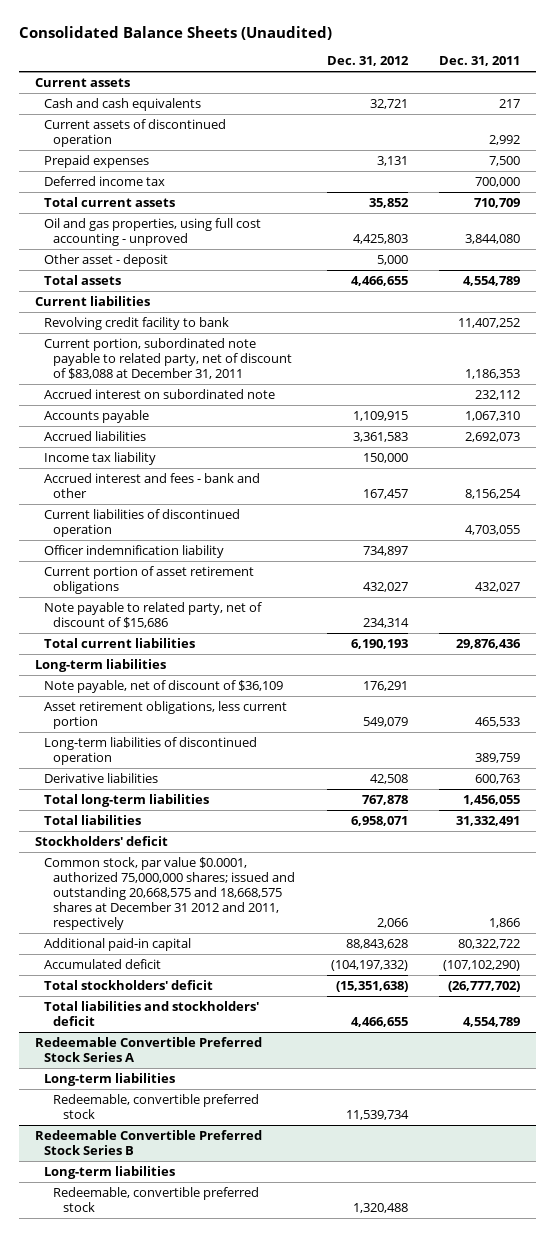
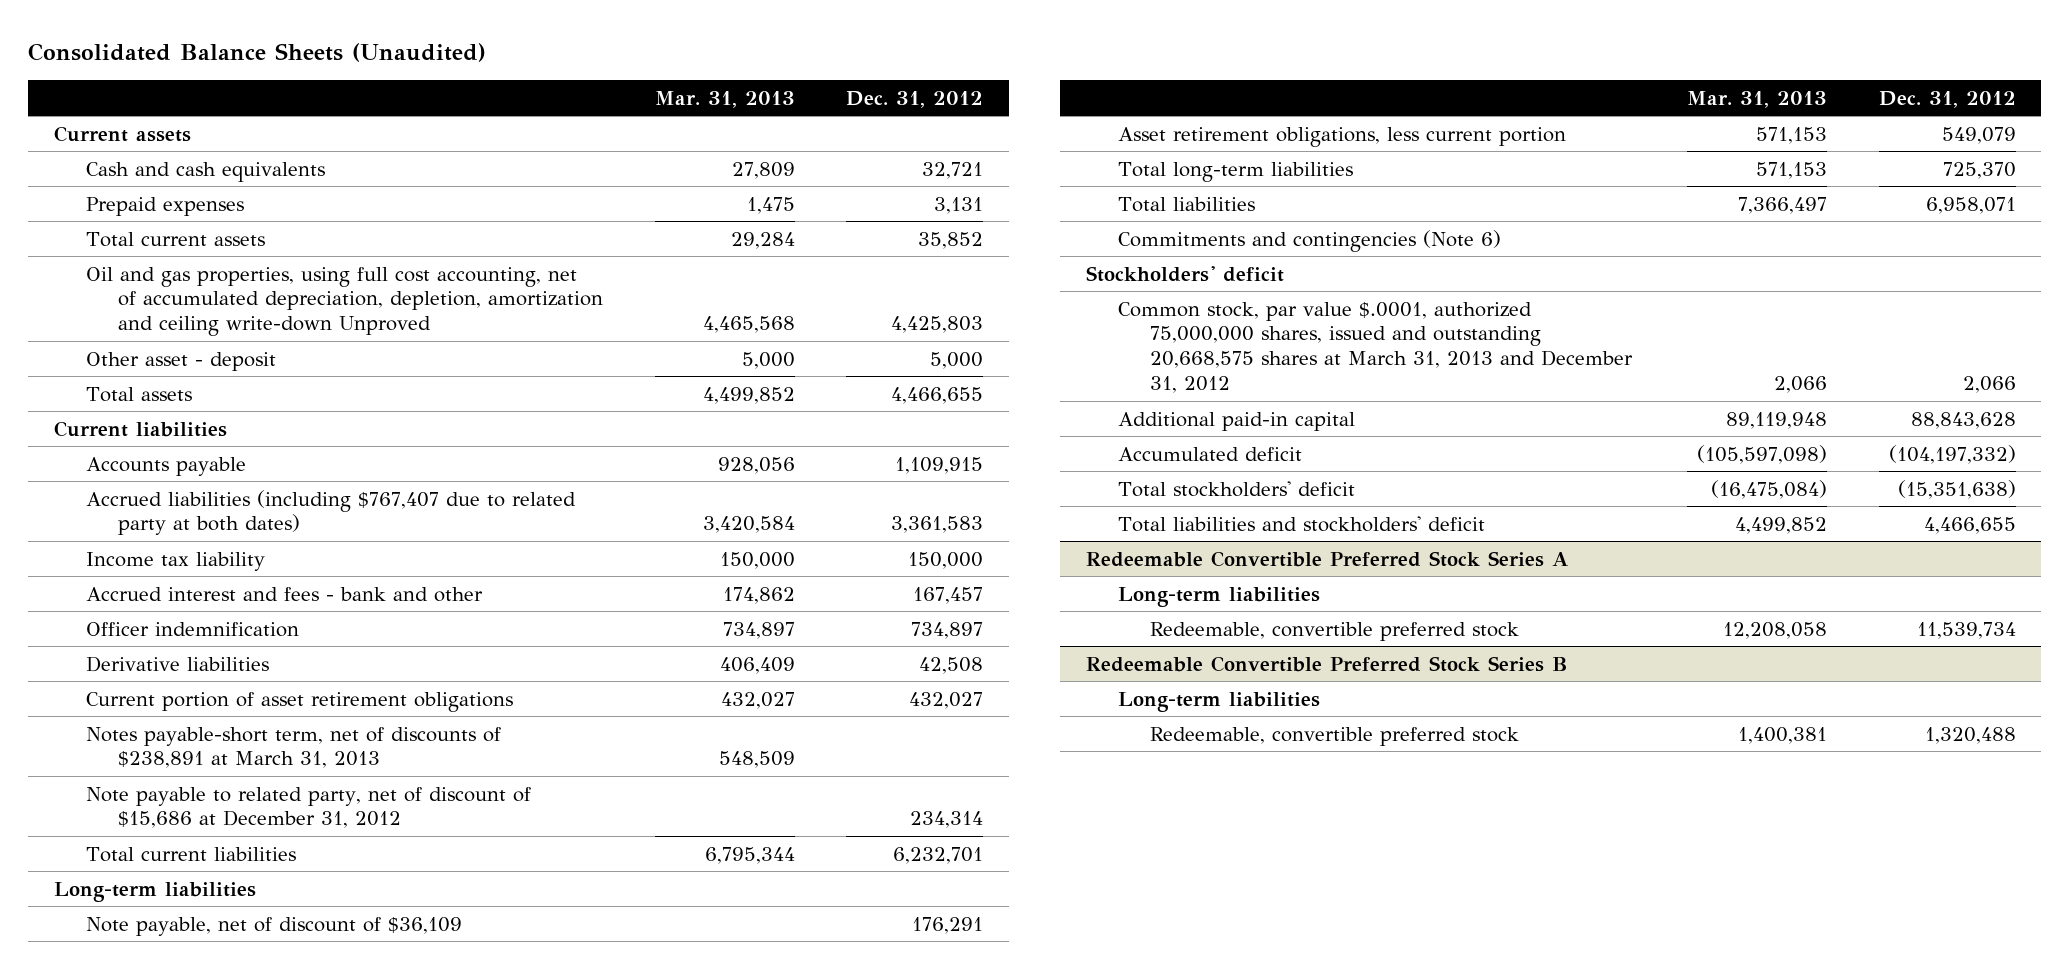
- | Dec. 31, 2012 | Dec. 31, 2011
+ | Mar. 31, 2013 | Dec. 31, 2012
- Current assets of discontinued operation | | 2,992
- Deferred income tax | | 700,000
- Oil and gas properties, using full cost accounting - unproved | 4,425,803 | 3,844,080
+ Oil and gas properties, using full cost accounting, net of accumulated depreciation, depletion, amortization and ceiling write-down Unproved | 4,465,568 | 4,425,803
- Revolving credit facility to bank | | 11,407,252
- Current portion, subordinated note payable to related party, net of discount of $83,088 at December 31, 2011 | | 1,186,353
- Accrued interest on subordinated note | | 232,112
- Accrued liabilities | 3,361,583 | 2,692,073
+ Accrued liabilities (including $767,407 due to related party at both dates) | 3,420,584 | 3,361,583
- Current liabilities of discontinued operation | | 4,703,055
- Officer indemnification liability | 734,897 |
+ Officer indemnification | 734,897 | 734,897
moved up: Derivative liabilities | 406,409 | 42,508
- Note payable to related party, net of discount of $15,686 | 234,314 |
- Total current liabilities | 6,190,193 | 29,876,436
+ Notes payable-short term, net of discounts of $238,891 at March 31, 2013 | 548,509 |
+ Note payable to related party, net of discount of $15,686 at December 31, 2012 | | 234,314
+ Total current liabilities | 6,795,344 | 6,232,701
- Long-term liabilities of discontinued operation | | 389,759
- Total long-term liabilities | 767,878 | 1,456,055
+ Total long-term liabilities | 571,153 | 725,370
+ Commitments and contingencies (Note 6)
- Common stock, par value $0.0001, authorized 75,000,000 shares; issued and outstanding 20,668,575 and 18,668,575 shares at December 31 2012 and 2011, respectively | 2,066 | 1,866
+ Common stock, par value $.0001, authorized 75,000,000 shares, issued and outstanding 20,668,575 shares at March 31, 2013 and December 31, 2012 | 2,066 | 2,066

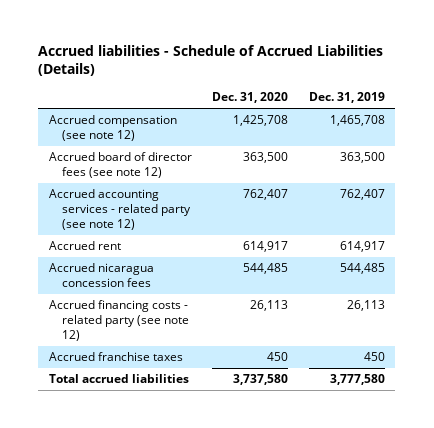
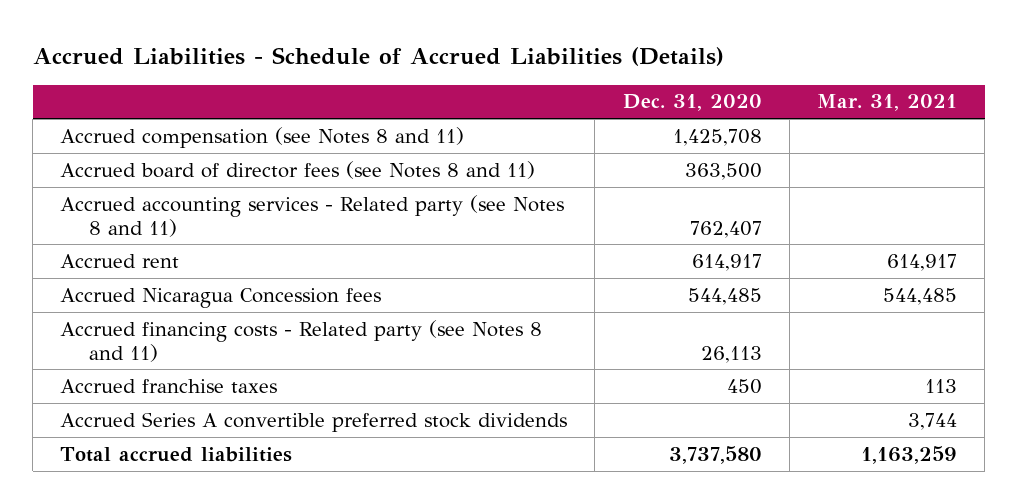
- Accrued liabilities - Schedule of Accrued Liabilities (Details)
+ Accrued Liabilities - Schedule of Accrued Liabilities (Details)
- | Dec. 31, 2020 | Dec. 31, 2019
+ | Dec. 31, 2020 | Mar. 31, 2021
- Accrued compensation (see note 12) | 1,425,708 | 1,465,708
- Accrued board of director fees (see note 12) | 363,500 | 363,500
- Accrued accounting services - related party (see note 12) | 762,407 | 762,407
+ Accrued compensation (see Notes 8 and 11) | 1,425,708 |
+ Accrued board of director fees (see Notes 8 and 11) | 363,500 |
+ Accrued accounting services - Related party (see Notes 8 and 11) | 762,407 |
- Accrued nicaragua concession fees | 544,485 | 544,485
- Accrued financing costs - related party (see note 12) | 26,113 | 26,113
+ Accrued Nicaragua Concession fees | 544,485 | 544,485
+ Accrued financing costs - Related party (see Notes 8 and 11) | 26,113 |
+ Accrued Series A convertible preferred stock dividends | | 3,744

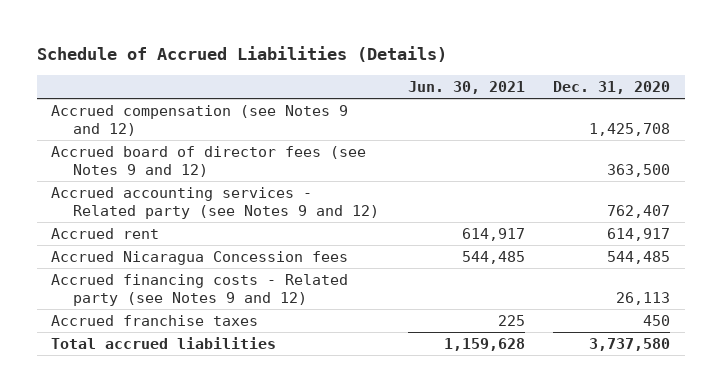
- Accrued Liabilities - Schedule of Accrued Liabilities (Details)
+ Schedule of Accrued Liabilities (Details)
- | Dec. 31, 2020 | Mar. 31, 2021
+ | Jun. 30, 2021 | Dec. 31, 2020
- Accrued compensation (see Notes 8 and 11) | 1,425,708 |
- Accrued board of director fees (see Notes 8 and 11) | 363,500 |
- Accrued accounting services - Related party (see Notes 8 and 11) | 762,407 |
+ Accrued compensation (see Notes 9 and 12) | | 1,425,708
+ Accrued board of director fees (see Notes 9 and 12) | | 363,500
+ Accrued accounting services - Related party (see Notes 9 and 12) | | 762,407
- Accrued financing costs - Related party (see Notes 8 and 11) | 26,113 |
+ Accrued financing costs - Related party (see Notes 9 and 12) | | 26,113
- Accrued Series A convertible preferred stock dividends | | 3,744

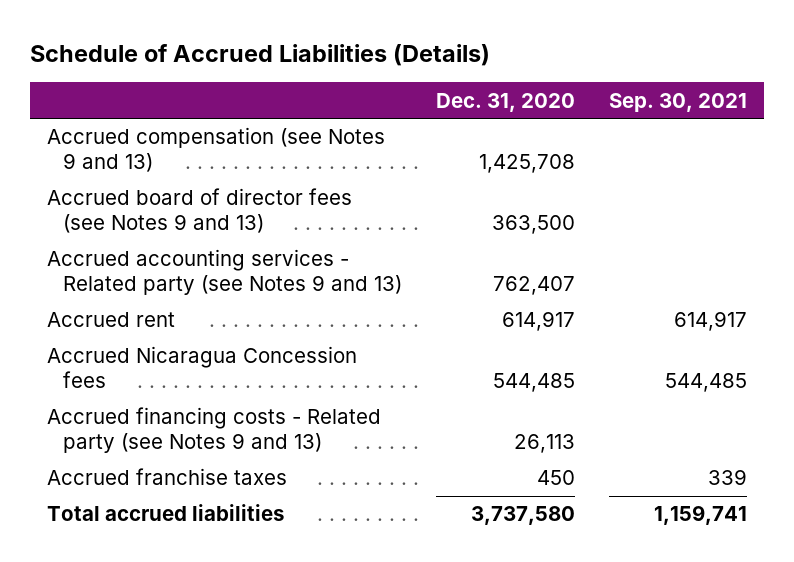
- | Jun. 30, 2021 | Dec. 31, 2020
+ | Dec. 31, 2020 | Sep. 30, 2021
- Accrued compensation (see Notes 9 and 12) | | 1,425,708
- Accrued board of director fees (see Notes 9 and 12) | | 363,500
- Accrued accounting services - Related party (see Notes 9 and 12) | | 762,407
+ Accrued compensation (see Notes 9 and 13) | 1,425,708 |
+ Accrued board of director fees (see Notes 9 and 13) | 363,500 |
+ Accrued accounting services - Related party (see Notes 9 and 13) | 762,407 |
- Accrued financing costs - Related party (see Notes 9 and 12) | | 26,113
+ Accrued financing costs - Related party (see Notes 9 and 13) | 26,113 |

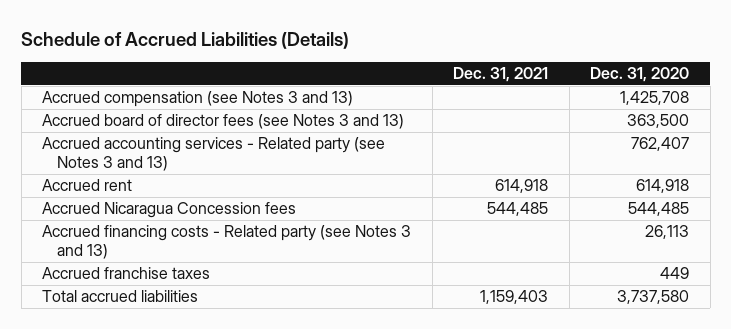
- | Dec. 31, 2020 | Sep. 30, 2021
+ | Dec. 31, 2021 | Dec. 31, 2020
- Accrued compensation (see Notes 9 and 13) | 1,425,708 |
- Accrued board of director fees (see Notes 9 and 13) | 363,500 |
- Accrued accounting services - Related party (see Notes 9 and 13) | 762,407 |
- Accrued rent | 614,917 | 614,917
+ Accrued compensation (see Notes 3 and 13) | | 1,425,708
+ Accrued board of director fees (see Notes 3 and 13) | | 363,500
+ Accrued accounting services - Related party (see Notes 3 and 13) | | 762,407
+ Accrued rent | 614,918 | 614,918
- Accrued financing costs - Related party (see Notes 9 and 13) | 26,113 |
- Accrued franchise taxes | 450 | 339
+ Accrued financing costs - Related party (see Notes 3 and 13) | | 26,113
+ Accrued franchise taxes | | 449

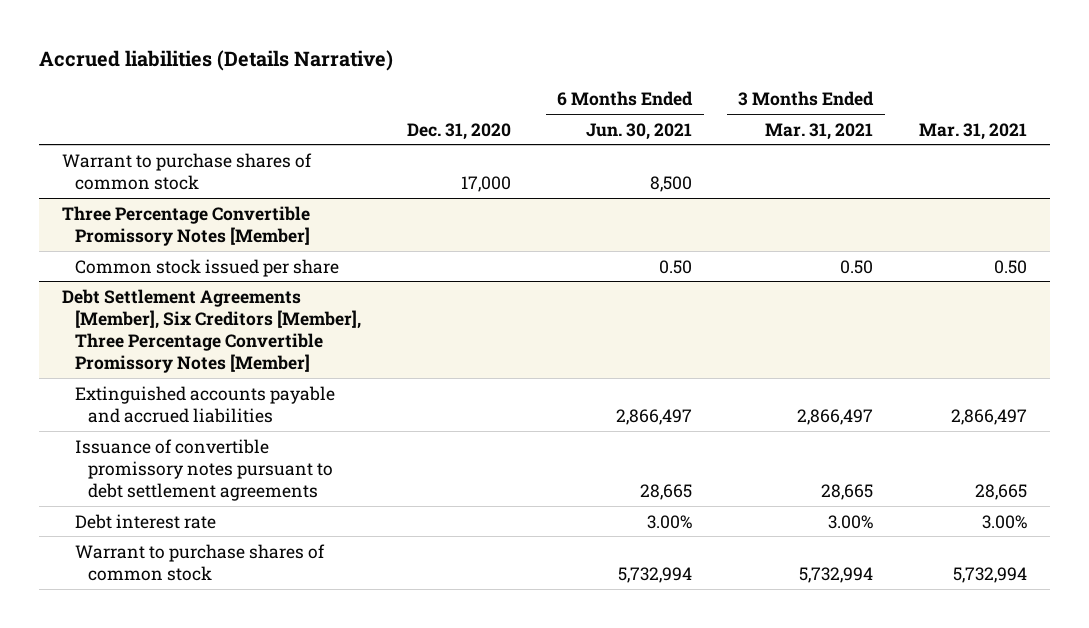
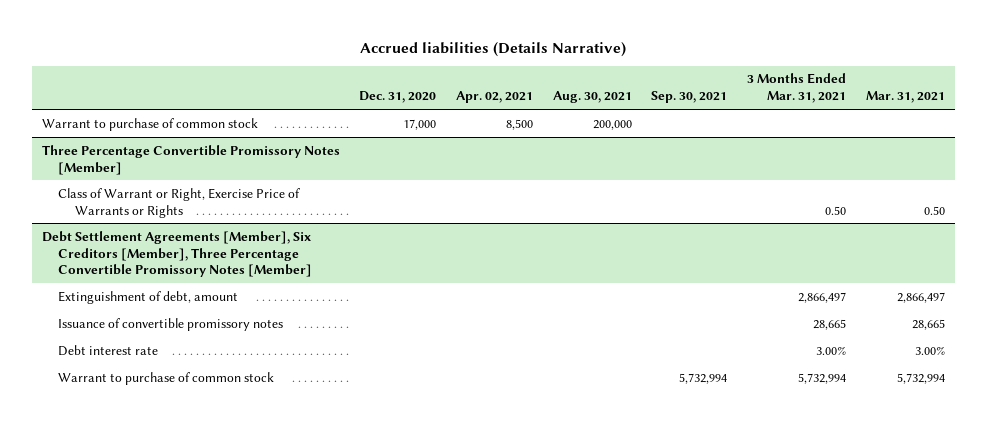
- | Dec. 31, 2020 | 6 Months Ended Jun. 30, 2021 | 3 Months Ended Mar. 31, 2021 | Mar. 31, 2021
+ | Dec. 31, 2020 | Apr. 02, 2021 | Aug. 30, 2021 | Sep. 30, 2021 | 3 Months Ended Mar. 31, 2021 | Mar. 31, 2021
- Warrant to purchase shares of common stock | 17,000 | 8,500 | |
+ Warrant to purchase of common stock | 17,000 | 8,500 | 200,000 | | |
@ Three Percentage Convertible Promissory Notes [Member]
- Common stock issued per share | | 0.50 | 0.50 | 0.50
+ Class of Warrant or Right, Exercise Price of Warrants or Rights | | | | | 0.50 | 0.50
@ Debt Settlement Agreements [Member], Six Creditors [Member], Three Percentage Convertible Promissory Notes [Member]
- Extinguished accounts payable and accrued liabilities | | 2,866,497 | 2,866,497 | 2,866,497
- Issuance of convertible promissory notes pursuant to debt settlement agreements | | 28,665 | 28,665 | 28,665
+ Extinguishment of debt, amount | | | | | 2,866,497 | 2,866,497
+ Issuance of convertible promissory notes | | | | | 28,665 | 28,665
- Warrant to purchase shares of common stock | | 5,732,994 | 5,732,994 | 5,732,994
+ Warrant to purchase of common stock | | | | 5,732,994 | 5,732,994 | 5,732,994

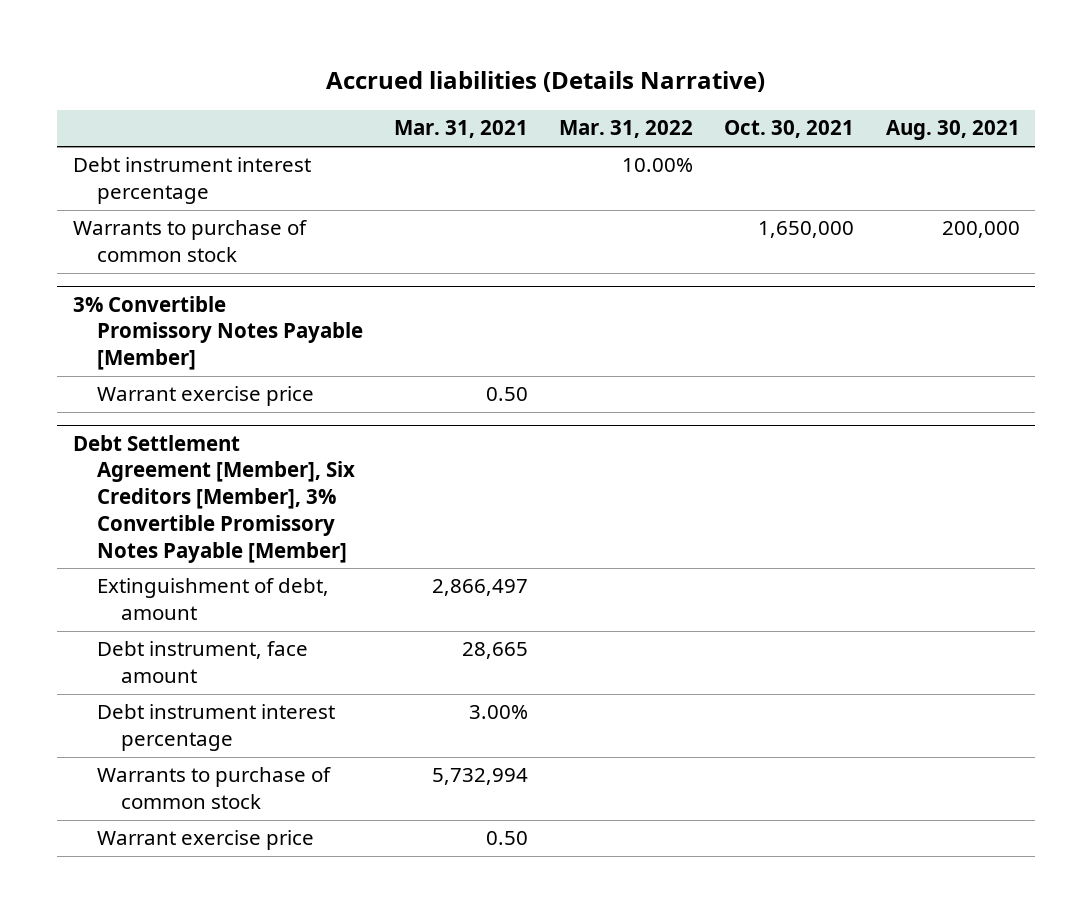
- | Dec. 31, 2020 | Apr. 02, 2021 | Aug. 30, 2021 | Sep. 30, 2021 | 3 Months Ended Mar. 31, 2021 | Mar. 31, 2021
+ | Mar. 31, 2021 | Mar. 31, 2022 | Oct. 30, 2021 | Aug. 30, 2021
- Warrant to purchase of common stock | 17,000 | 8,500 | 200,000 | | |
- Three Percentage Convertible Promissory Notes [Member]
- Class of Warrant or Right, Exercise Price of Warrants or Rights | | | | | 0.50 | 0.50
- Debt Settlement Agreements [Member], Six Creditors [Member], Three Percentage Convertible Promissory Notes [Member]
+ Debt instrument interest percentage | | 10.00% | |
+ Warrants to purchase of common stock | | | 1,650,000 | 200,000
+ 3% Convertible Promissory Notes Payable [Member]
+ Warrant exercise price | 0.50 | | |
+ Debt Settlement Agreement [Member], Six Creditors [Member], 3% Convertible Promissory Notes Payable [Member]
- Issuance of convertible promissory notes | | | | | 28,665 | 28,665
- Debt interest rate | | | | | 3.00% | 3.00%
- Warrant to purchase of common stock | | | | 5,732,994 | 5,732,994 | 5,732,994
+ Debt instrument, face amount | 28,665 | | |
+ Debt instrument interest percentage | 3.00% | | |
+ Warrants to purchase of common stock | 5,732,994 | | |
+ Warrant exercise price | 0.50 | | |

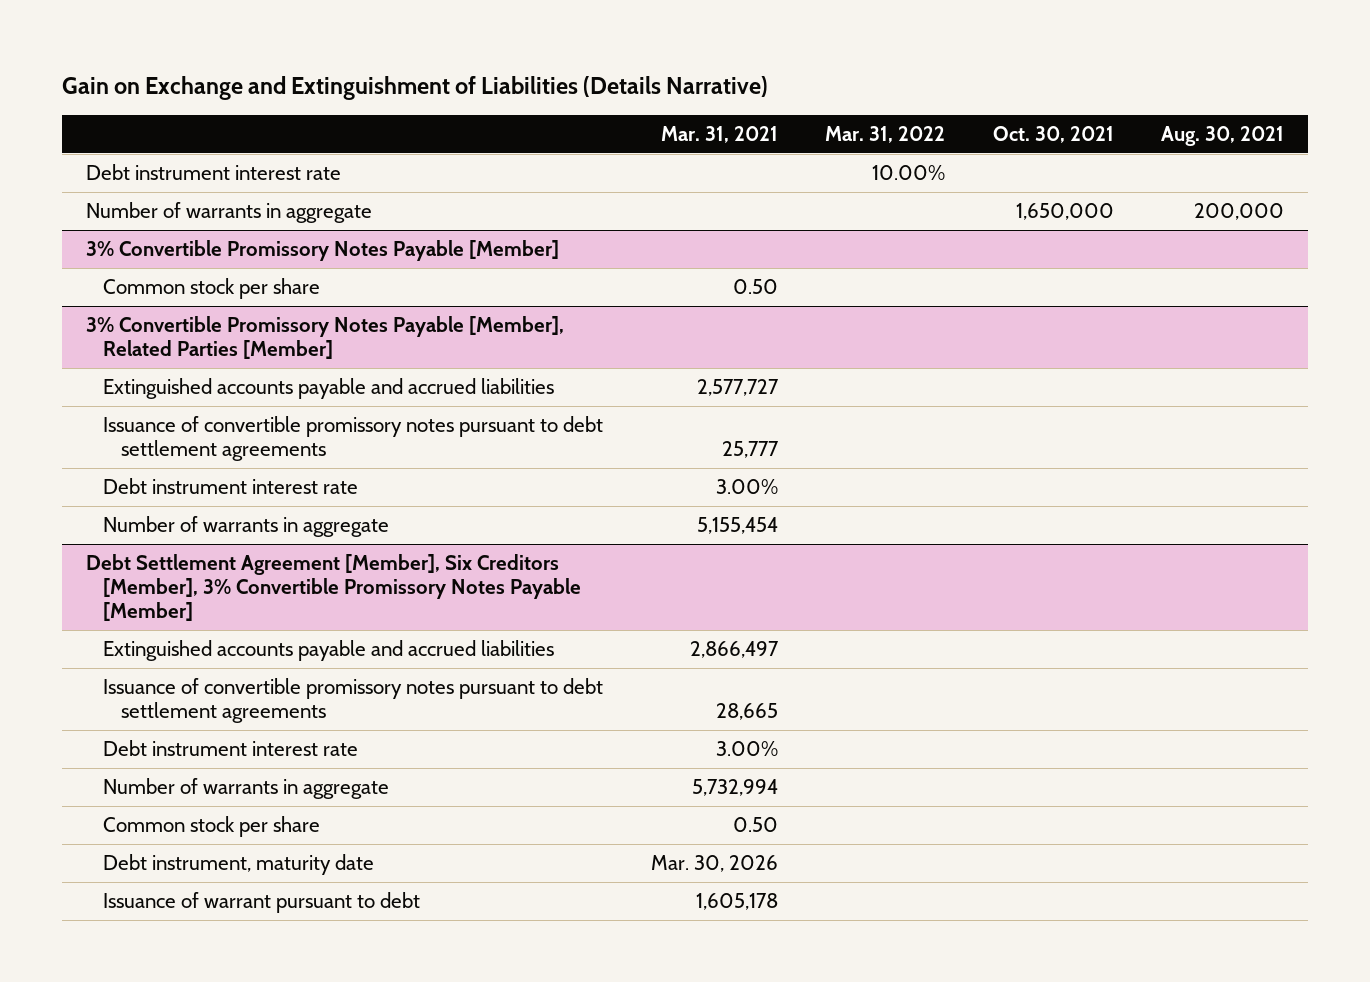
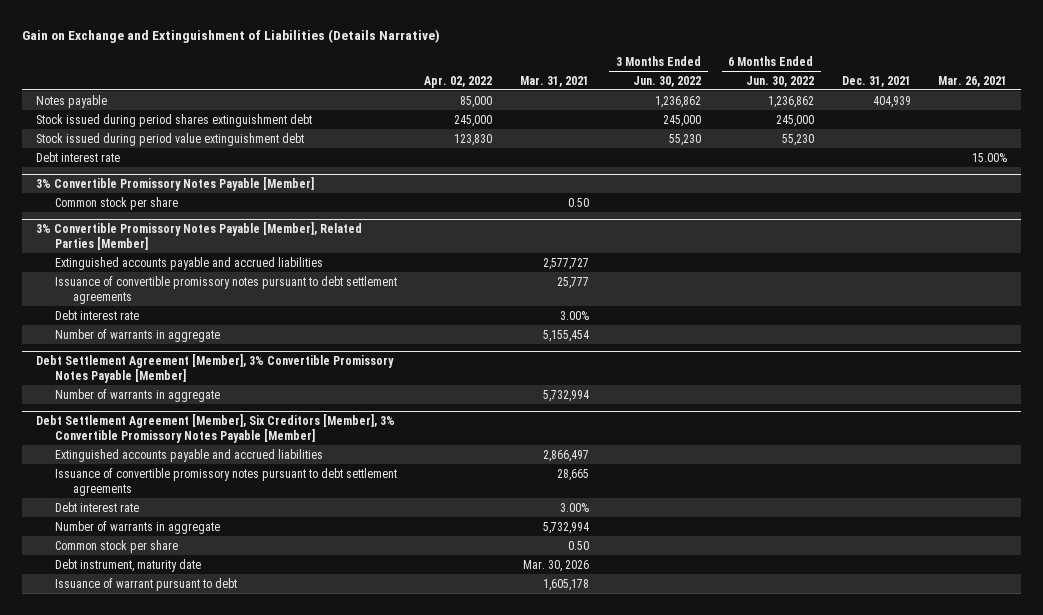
- | Mar. 31, 2021 | Mar. 31, 2022 | Oct. 30, 2021 | Aug. 30, 2021
+ | Apr. 02, 2022 | Mar. 31, 2021 | 3 Months Ended Jun. 30, 2022 | 6 Months Ended Jun. 30, 2022 | Dec. 31, 2021 | Mar. 26, 2021
- Debt instrument interest rate | | 10.00% | |
- Number of warrants in aggregate | | | 1,650,000 | 200,000
+ Notes payable | 85,000 | | 1,236,862 | 1,236,862 | 404,939 |
+ Stock issued during period shares extinguishment debt | 245,000 | | 245,000 | 245,000 | |
+ Stock issued during period value extinguishment debt | 123,830 | | 55,230 | 55,230 | |
+ Debt interest rate | | | | | | 15.00%
@ 3% Convertible Promissory Notes Payable [Member], Related Parties [Member]
- Debt instrument interest rate | 3.00% | | |
+ Debt interest rate | | 3.00% | | | |
+ Debt Settlement Agreement [Member], 3% Convertible Promissory Notes Payable [Member]
+ Number of warrants in aggregate | | 5,732,994 | | | |
@ Debt Settlement Agreement [Member], Six Creditors [Member], 3% Convertible Promissory Notes Payable [Member]
- Debt instrument interest rate | 3.00% | | |
+ Debt interest rate | | 3.00% | | | |

